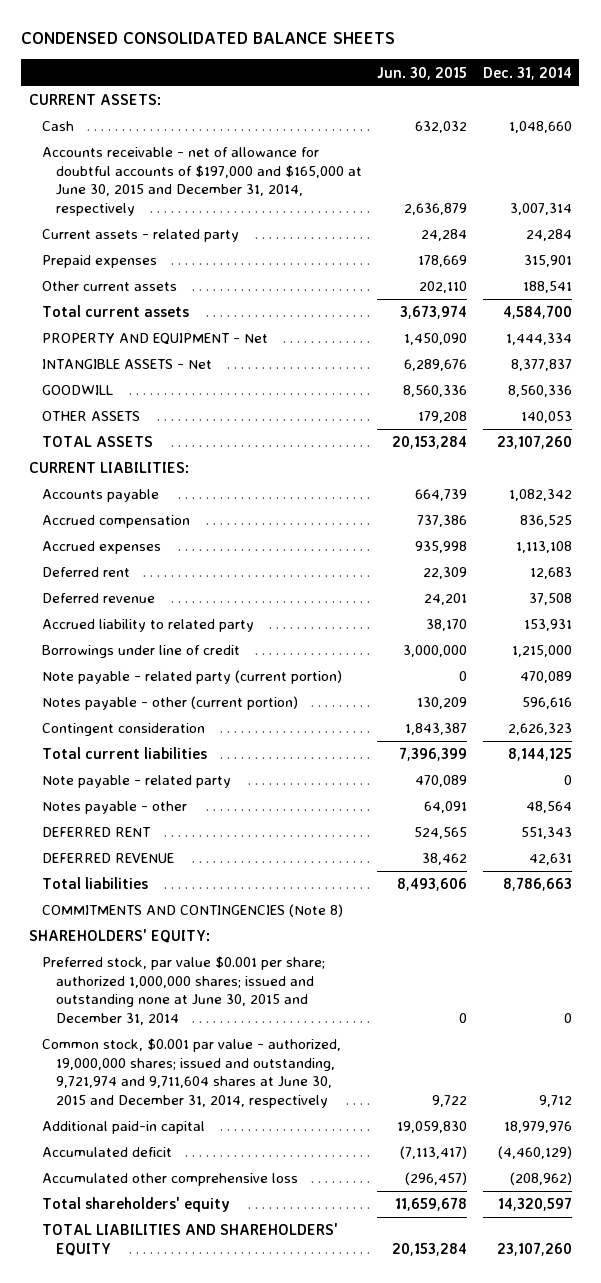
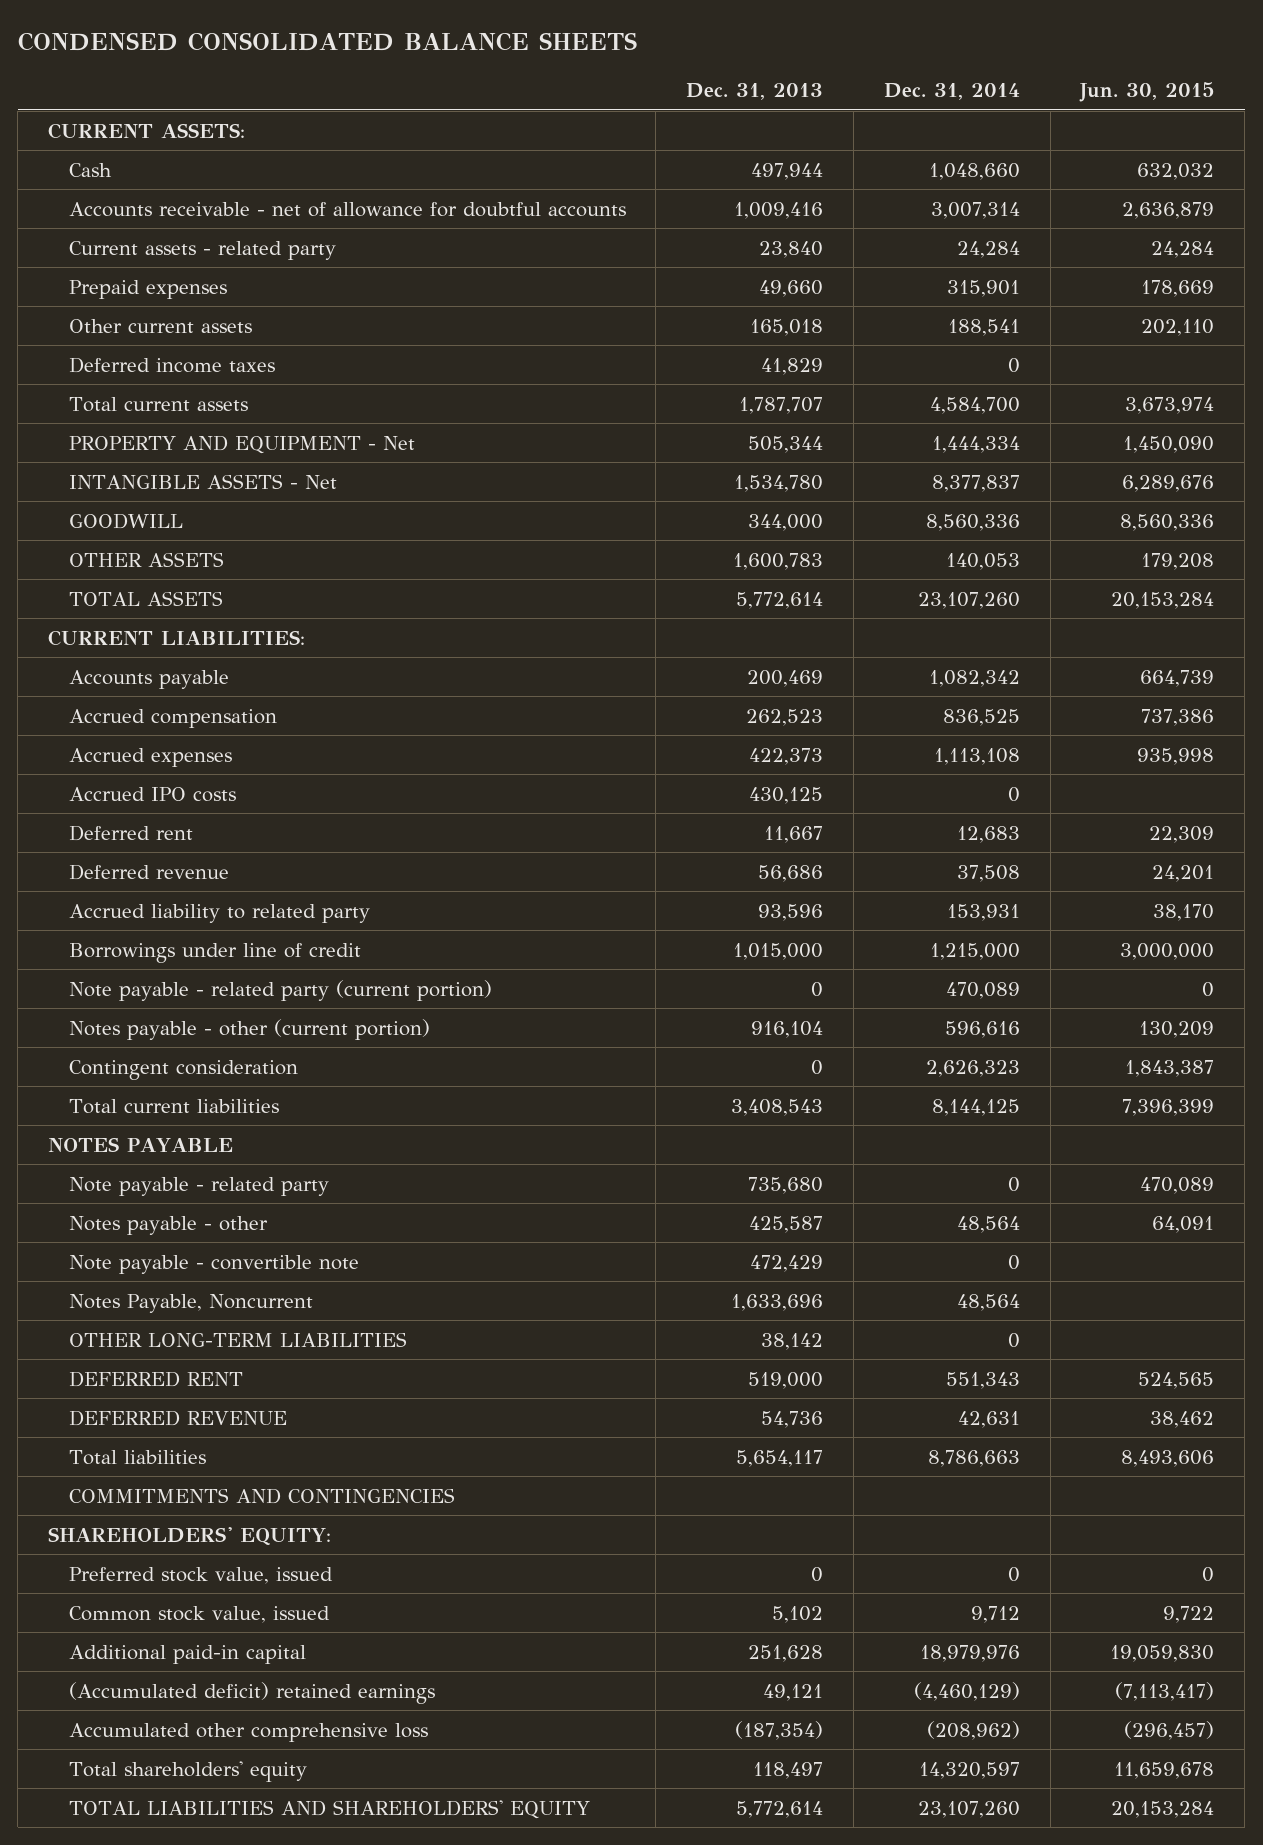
- | Jun. 30, 2015 | Dec. 31, 2014
+ | Dec. 31, 2013 | Dec. 31, 2014 | Jun. 30, 2015
- Accounts receivable - net of allowance for doubtful accounts of $197,000 and $165,000 at June 30, 2015 and December 31, 2014, respectively | 2,636,879 | 3,007,314
+ Accounts receivable - net of allowance for doubtful accounts | 1,009,416 | 3,007,314 | 2,636,879
+ Deferred income taxes | 41,829 | 0 |
+ Accrued IPO costs | 430,125 | 0 |
+ NOTES PAYABLE
+ Note payable - convertible note | 472,429 | 0 |
+ Notes Payable, Noncurrent | 1,633,696 | 48,564 |
+ OTHER LONG-TERM LIABILITIES | 38,142 | 0 |
- COMMITMENTS AND CONTINGENCIES (Note 8)
+ COMMITMENTS AND CONTINGENCIES
- Preferred stock, par value $0.001 per share; authorized 1,000,000 shares; issued and outstanding none at June 30, 2015 and December 31, 2014 | 0 | 0
- Common stock, $0.001 par value - authorized, 19,000,000 shares; issued and outstanding, 9,721,974 and 9,711,604 shares at June 30, 2015 and December 31, 2014, respectively | 9,722 | 9,712
+ Preferred stock value, issued | 0 | 0 | 0
+ Common stock value, issued | 5,102 | 9,712 | 9,722
- Accumulated deficit | (7,113,417) | (4,460,129)
+ (Accumulated deficit) retained earnings | 49,121 | (4,460,129) | (7,113,417)

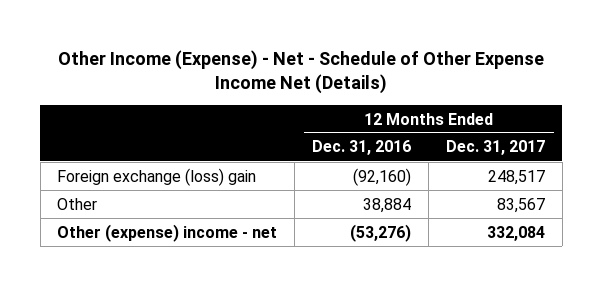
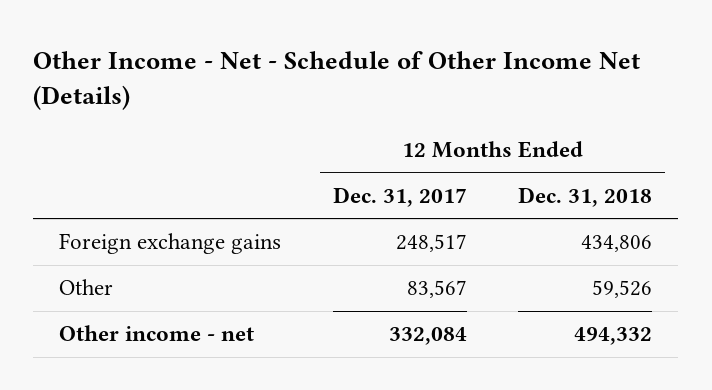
- Other Income (Expense) - Net - Schedule of Other Expense Income Net (Details)
+ Other Income - Net - Schedule of Other Income Net (Details)
- | 12 Months Ended Dec. 31, 2016 | 12 Months Ended Dec. 31, 2017
+ | 12 Months Ended Dec. 31, 2017 | 12 Months Ended Dec. 31, 2018
- Foreign exchange (loss) gain | (92,160) | 248,517
+ Foreign exchange gains | 248,517 | 434,806
- Other (expense) income - net | (53,276) | 332,084
+ Other income - net | 332,084 | 494,332

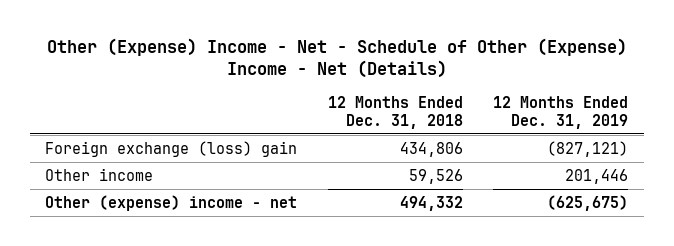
- Other Income - Net - Schedule of Other Income Net (Details)
+ Other (Expense) Income - Net - Schedule of Other (Expense) Income - Net (Details)
- | 12 Months Ended Dec. 31, 2017 | 12 Months Ended Dec. 31, 2018
+ | 12 Months Ended Dec. 31, 2018 | 12 Months Ended Dec. 31, 2019
- Foreign exchange gains | 248,517 | 434,806
- Other | 83,567 | 59,526
- Other income - net | 332,084 | 494,332
+ Foreign exchange (loss) gain | 434,806 | (827,121)
+ Other income | 59,526 | 201,446
+ Other (expense) income - net | 494,332 | (625,675)

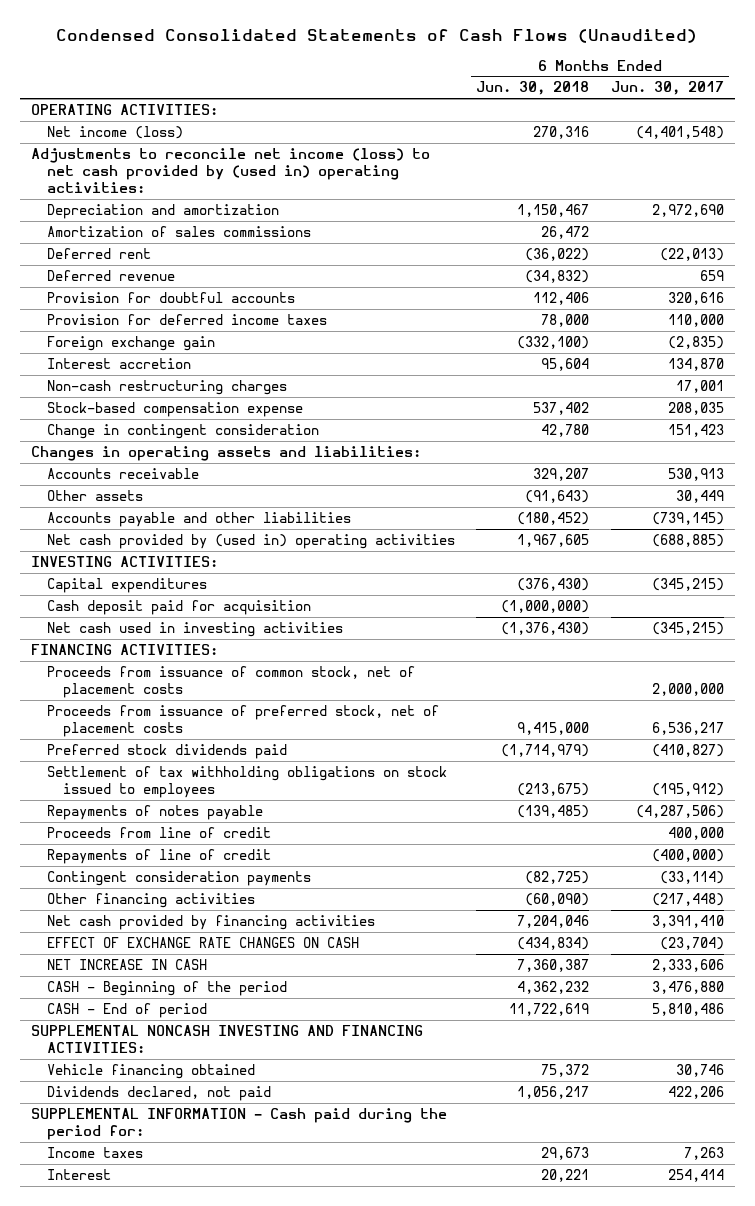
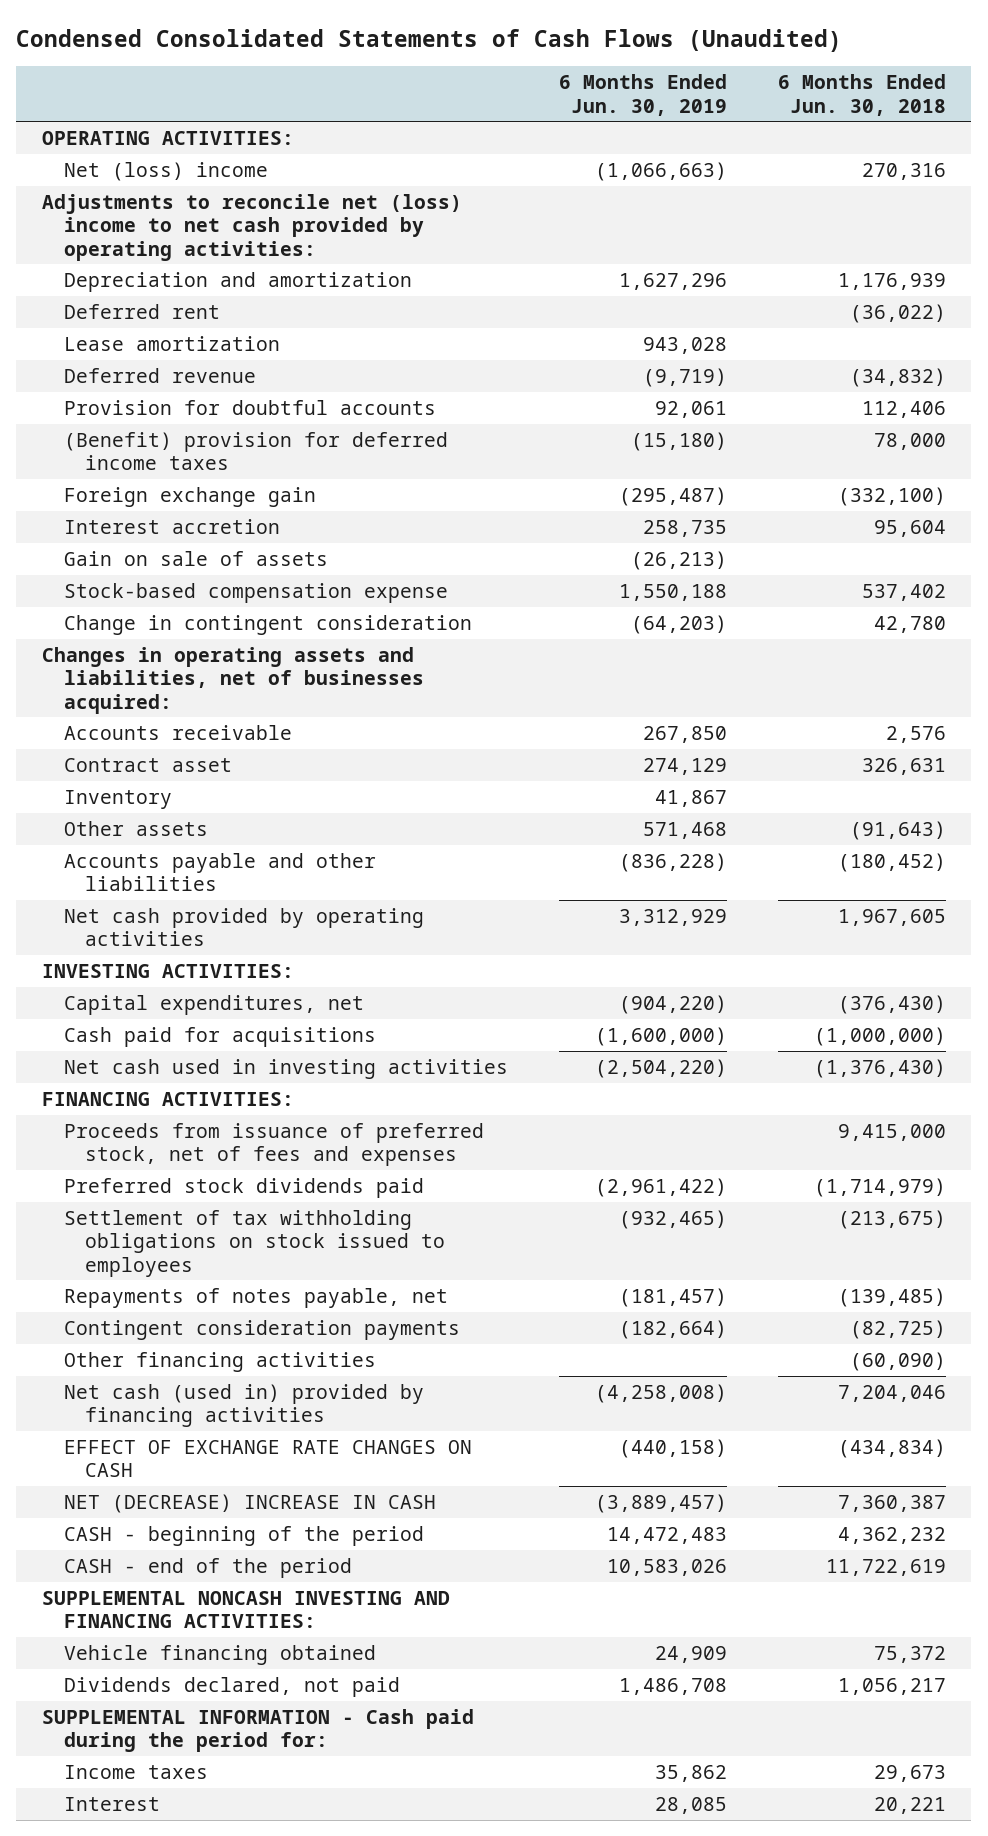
- | 6 Months Ended Jun. 30, 2018 | 6 Months Ended Jun. 30, 2017
+ | 6 Months Ended Jun. 30, 2019 | 6 Months Ended Jun. 30, 2018
- Net income (loss) | 270,316 | (4,401,548)
- Adjustments to reconcile net income (loss) to net cash provided by (used in) operating activities:
- Depreciation and amortization | 1,150,467 | 2,972,690
- Amortization of sales commissions | 26,472 |
+ Net (loss) income | (1,066,663) | 270,316
+ Adjustments to reconcile net (loss) income to net cash provided by operating activities:
+ Depreciation and amortization | 1,627,296 | 1,176,939
+ Lease amortization | 943,028 |
- Provision for deferred income taxes | 78,000 | 110,000
+ (Benefit) provision for deferred income taxes | (15,180) | 78,000
- Non-cash restructuring charges | | 17,001
+ Gain on sale of assets | (26,213) |
- Changes in operating assets and liabilities:
- Accounts receivable | 329,207 | 530,913
+ Changes in operating assets and liabilities, net of businesses acquired:
+ Accounts receivable | 267,850 | 2,576
+ Contract asset | 274,129 | 326,631
+ Inventory | 41,867 |
- Net cash provided by (used in) operating activities | 1,967,605 | (688,885)
+ Net cash provided by operating activities | 3,312,929 | 1,967,605
- Capital expenditures | (376,430) | (345,215)
- Cash deposit paid for acquisition | (1,000,000) |
+ Capital expenditures, net | (904,220) | (376,430)
+ Cash paid for acquisitions | (1,600,000) | (1,000,000)
- Proceeds from issuance of common stock, net of placement costs | | 2,000,000
- Proceeds from issuance of preferred stock, net of placement costs | 9,415,000 | 6,536,217
+ Proceeds from issuance of preferred stock, net of fees and expenses | | 9,415,000
- Repayments of notes payable | (139,485) | (4,287,506)
- Proceeds from line of credit | | 400,000
- Repayments of line of credit | | (400,000)
+ Repayments of notes payable, net | (181,457) | (139,485)
- Net cash provided by financing activities | 7,204,046 | 3,391,410
+ Net cash (used in) provided by financing activities | (4,258,008) | 7,204,046
- NET INCREASE IN CASH | 7,360,387 | 2,333,606
- CASH - Beginning of the period | 4,362,232 | 3,476,880
- CASH - End of period | 11,722,619 | 5,810,486
+ NET (DECREASE) INCREASE IN CASH | (3,889,457) | 7,360,387
+ CASH - beginning of the period | 14,472,483 | 4,362,232
+ CASH - end of the period | 10,583,026 | 11,722,619

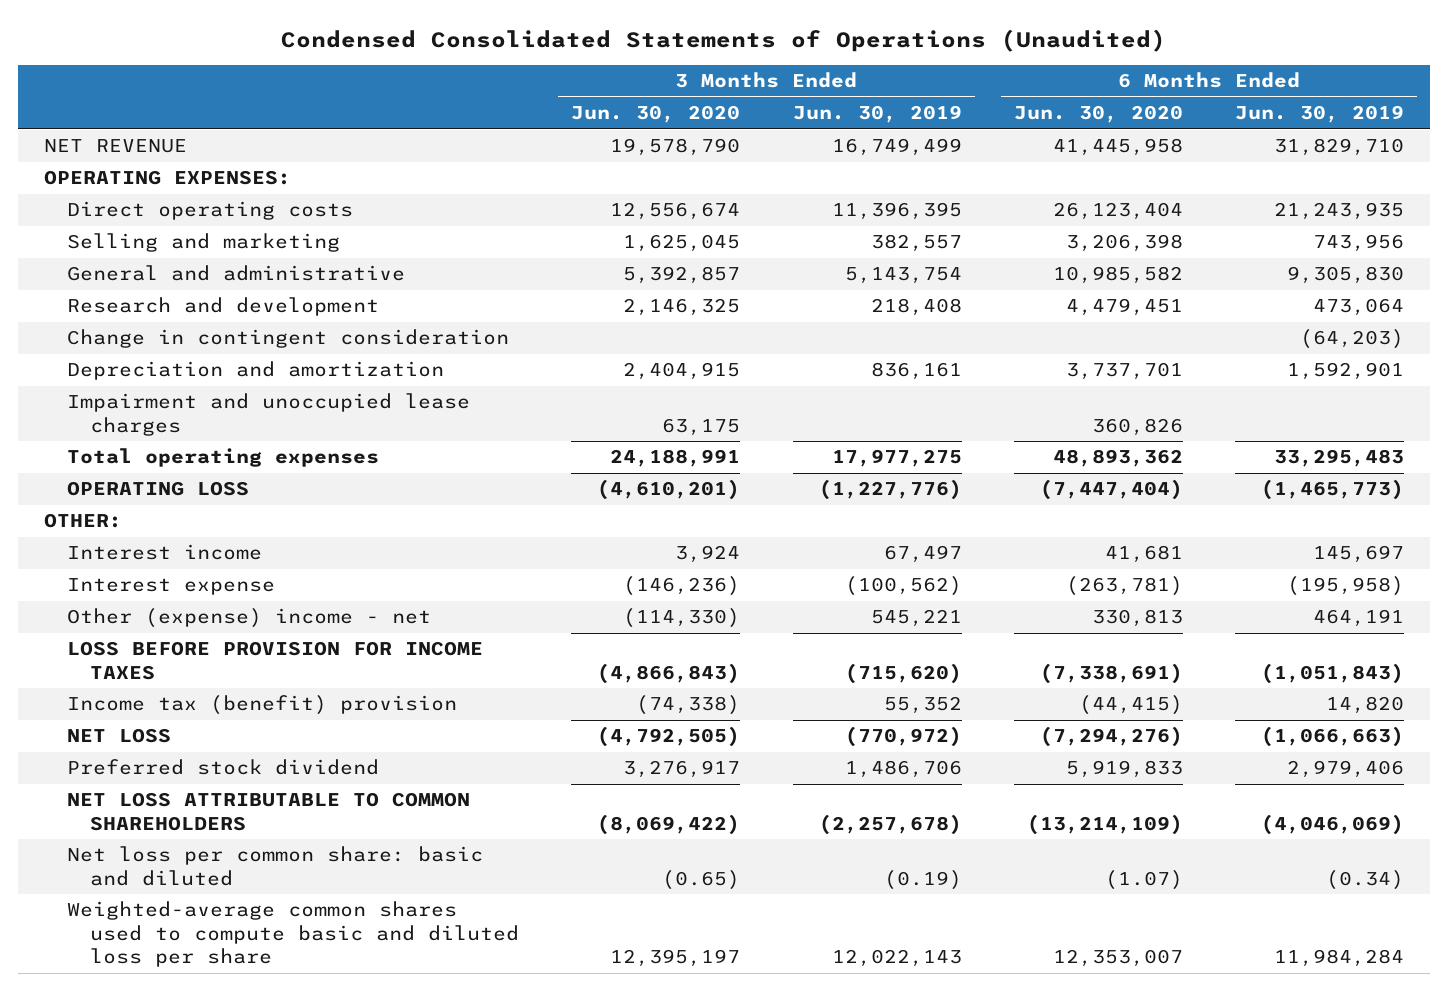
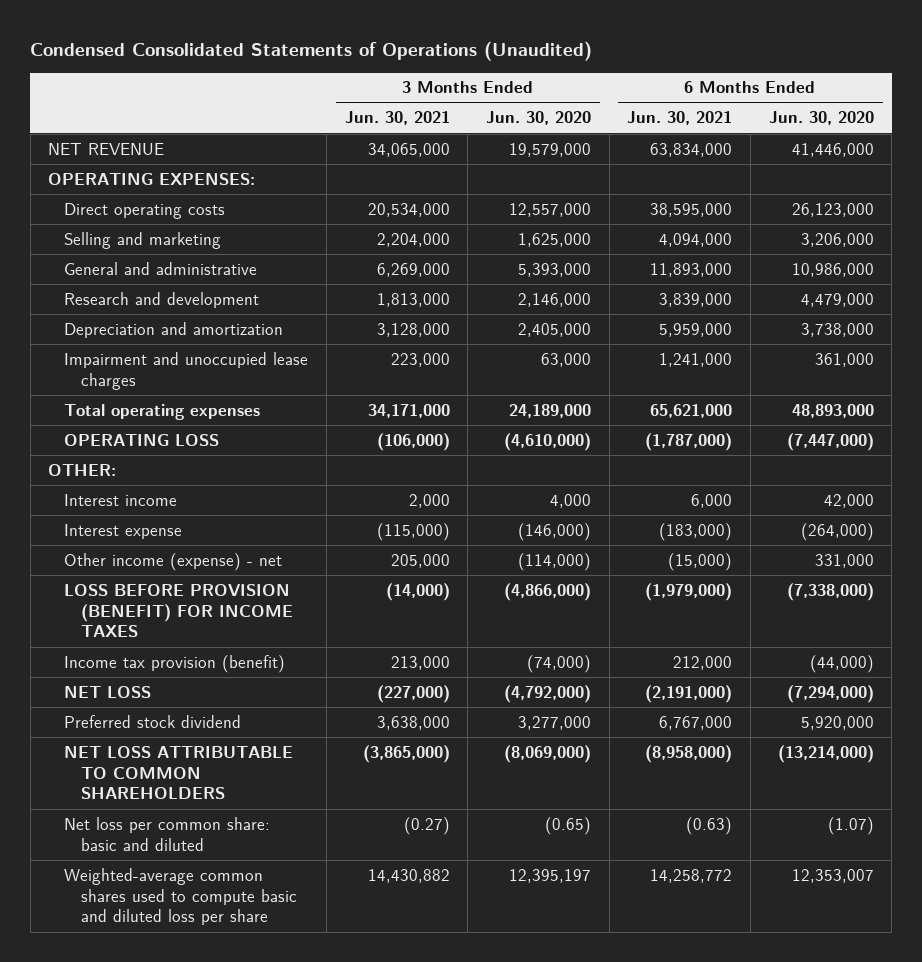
- | 3 Months Ended Jun. 30, 2020 | 3 Months Ended Jun. 30, 2019 | 6 Months Ended Jun. 30, 2020 | 6 Months Ended Jun. 30, 2019
+ | 3 Months Ended Jun. 30, 2021 | 3 Months Ended Jun. 30, 2020 | 6 Months Ended Jun. 30, 2021 | 6 Months Ended Jun. 30, 2020
- NET REVENUE | 19,578,790 | 16,749,499 | 41,445,958 | 31,829,710
+ NET REVENUE | 34,065,000 | 19,579,000 | 63,834,000 | 41,446,000
- Direct operating costs | 12,556,674 | 11,396,395 | 26,123,404 | 21,243,935
- Selling and marketing | 1,625,045 | 382,557 | 3,206,398 | 743,956
- General and administrative | 5,392,857 | 5,143,754 | 10,985,582 | 9,305,830
- Research and development | 2,146,325 | 218,408 | 4,479,451 | 473,064
- Change in contingent consideration | | | | (64,203)
- Depreciation and amortization | 2,404,915 | 836,161 | 3,737,701 | 1,592,901
- Impairment and unoccupied lease charges | 63,175 | | 360,826 |
- Total operating expenses | 24,188,991 | 17,977,275 | 48,893,362 | 33,295,483
- OPERATING LOSS | (4,610,201) | (1,227,776) | (7,447,404) | (1,465,773)
+ Direct operating costs | 20,534,000 | 12,557,000 | 38,595,000 | 26,123,000
+ Selling and marketing | 2,204,000 | 1,625,000 | 4,094,000 | 3,206,000
+ General and administrative | 6,269,000 | 5,393,000 | 11,893,000 | 10,986,000
+ Research and development | 1,813,000 | 2,146,000 | 3,839,000 | 4,479,000
+ Depreciation and amortization | 3,128,000 | 2,405,000 | 5,959,000 | 3,738,000
+ Impairment and unoccupied lease charges | 223,000 | 63,000 | 1,241,000 | 361,000
+ Total operating expenses | 34,171,000 | 24,189,000 | 65,621,000 | 48,893,000
+ OPERATING LOSS | (106,000) | (4,610,000) | (1,787,000) | (7,447,000)
- Interest income | 3,924 | 67,497 | 41,681 | 145,697
- Interest expense | (146,236) | (100,562) | (263,781) | (195,958)
- Other (expense) income - net | (114,330) | 545,221 | 330,813 | 464,191
- LOSS BEFORE PROVISION FOR INCOME TAXES | (4,866,843) | (715,620) | (7,338,691) | (1,051,843)
- Income tax (benefit) provision | (74,338) | 55,352 | (44,415) | 14,820
- NET LOSS | (4,792,505) | (770,972) | (7,294,276) | (1,066,663)
- Preferred stock dividend | 3,276,917 | 1,486,706 | 5,919,833 | 2,979,406
- NET LOSS ATTRIBUTABLE TO COMMON SHAREHOLDERS | (8,069,422) | (2,257,678) | (13,214,109) | (4,046,069)
+ Interest income | 2,000 | 4,000 | 6,000 | 42,000
+ Interest expense | (115,000) | (146,000) | (183,000) | (264,000)
+ Other income (expense) - net | 205,000 | (114,000) | (15,000) | 331,000
+ LOSS BEFORE PROVISION (BENEFIT) FOR INCOME TAXES | (14,000) | (4,866,000) | (1,979,000) | (7,338,000)
+ Income tax provision (benefit) | 213,000 | (74,000) | 212,000 | (44,000)
+ NET LOSS | (227,000) | (4,792,000) | (2,191,000) | (7,294,000)
+ Preferred stock dividend | 3,638,000 | 3,277,000 | 6,767,000 | 5,920,000
+ NET LOSS ATTRIBUTABLE TO COMMON SHAREHOLDERS | (3,865,000) | (8,069,000) | (8,958,000) | (13,214,000)

